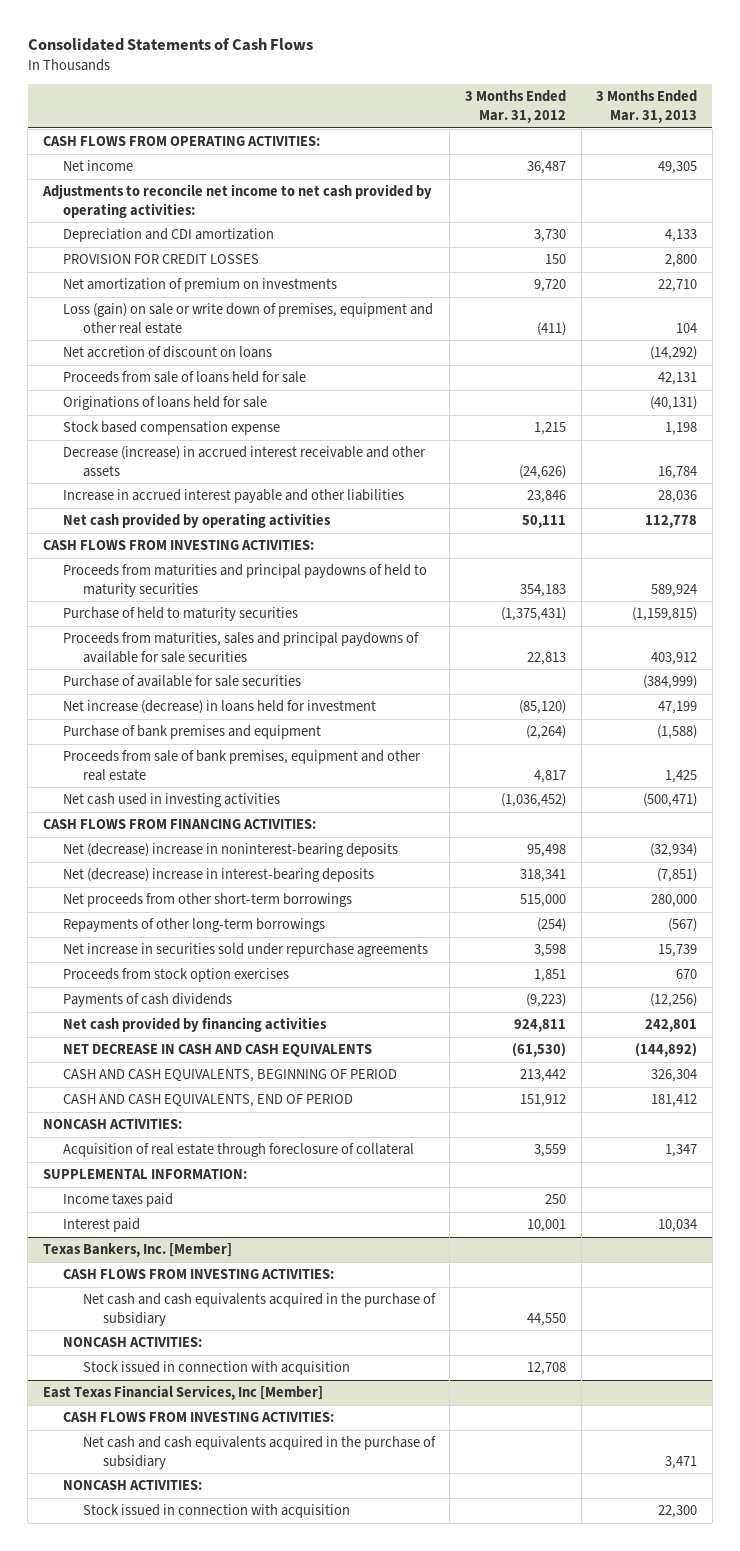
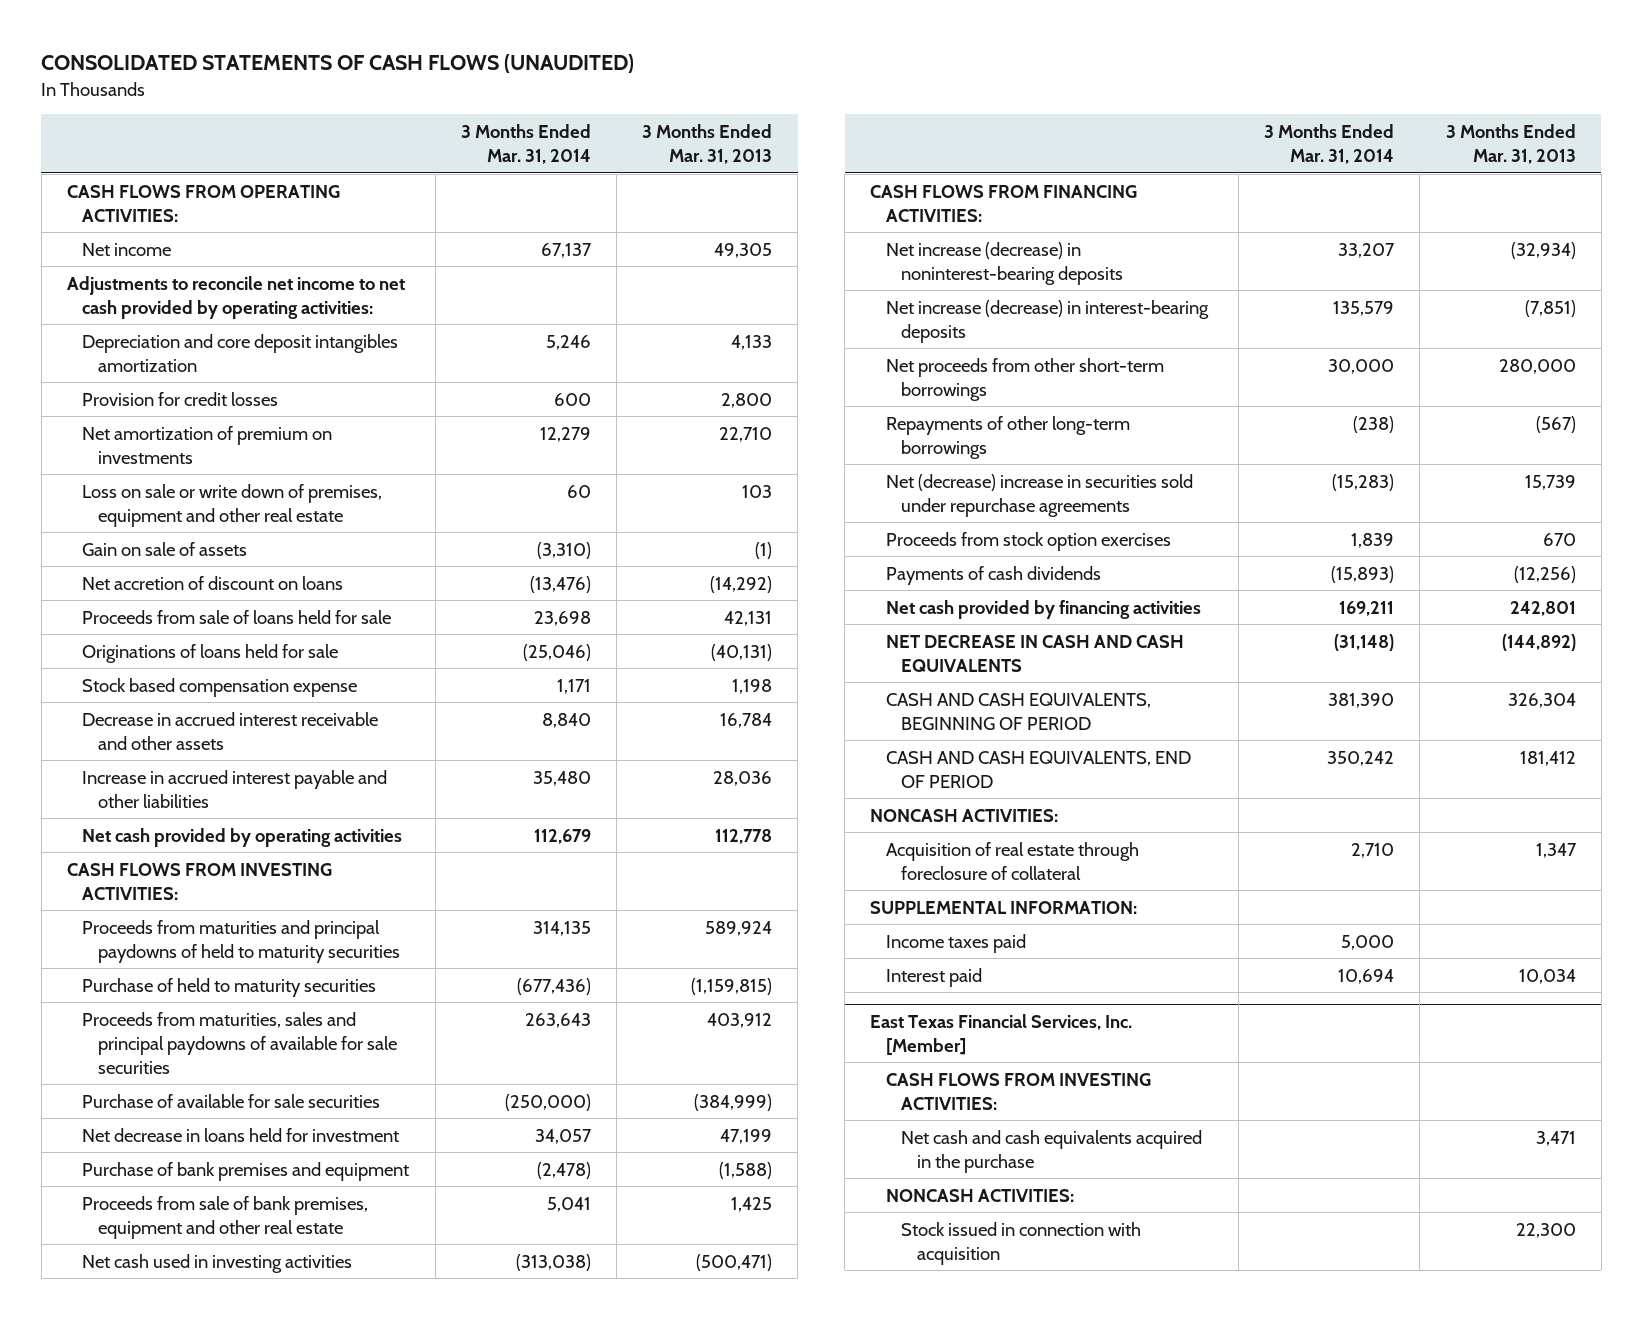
- Consolidated Statements of Cash Flows
+ CONSOLIDATED STATEMENTS OF CASH FLOWS (UNAUDITED)
- | 3 Months Ended Mar. 31, 2012 | 3 Months Ended Mar. 31, 2013
+ | 3 Months Ended Mar. 31, 2014 | 3 Months Ended Mar. 31, 2013
- Depreciation and CDI amortization | 3,730 | 4,133
- PROVISION FOR CREDIT LOSSES | 150 | 2,800
+ Depreciation and core deposit intangibles amortization | 5,246 | 4,133
+ Provision for credit losses | 600 | 2,800
- Loss (gain) on sale or write down of premises, equipment and other real estate | (411) | 104
+ Loss on sale or write down of premises, equipment and other real estate | 60 | 103
+ Gain on sale of assets | (3,310) | (1)
- Decrease (increase) in accrued interest receivable and other assets | (24,626) | 16,784
+ Decrease in accrued interest receivable and other assets | 8,840 | 16,784
- Net increase (decrease) in loans held for investment | (85,120) | 47,199
+ Net decrease in loans held for investment | 34,057 | 47,199
- Net (decrease) increase in noninterest-bearing deposits | 95,498 | (32,934)
- Net (decrease) increase in interest-bearing deposits | 318,341 | (7,851)
+ Net increase (decrease) in noninterest-bearing deposits | 33,207 | (32,934)
+ Net increase (decrease) in interest-bearing deposits | 135,579 | (7,851)
- Net increase in securities sold under repurchase agreements | 3,598 | 15,739
+ Net (decrease) increase in securities sold under repurchase agreements | (15,283) | 15,739
- Texas Bankers, Inc. [Member]
- CASH FLOWS FROM INVESTING ACTIVITIES:
- Net cash and cash equivalents acquired in the purchase of subsidiary | 44,550 |
- NONCASH ACTIVITIES:
- Stock issued in connection with acquisition | 12,708 |
- East Texas Financial Services, Inc [Member]
+ East Texas Financial Services, Inc. [Member]
- Net cash and cash equivalents acquired in the purchase of subsidiary | | 3,471
+ Net cash and cash equivalents acquired in the purchase | | 3,471

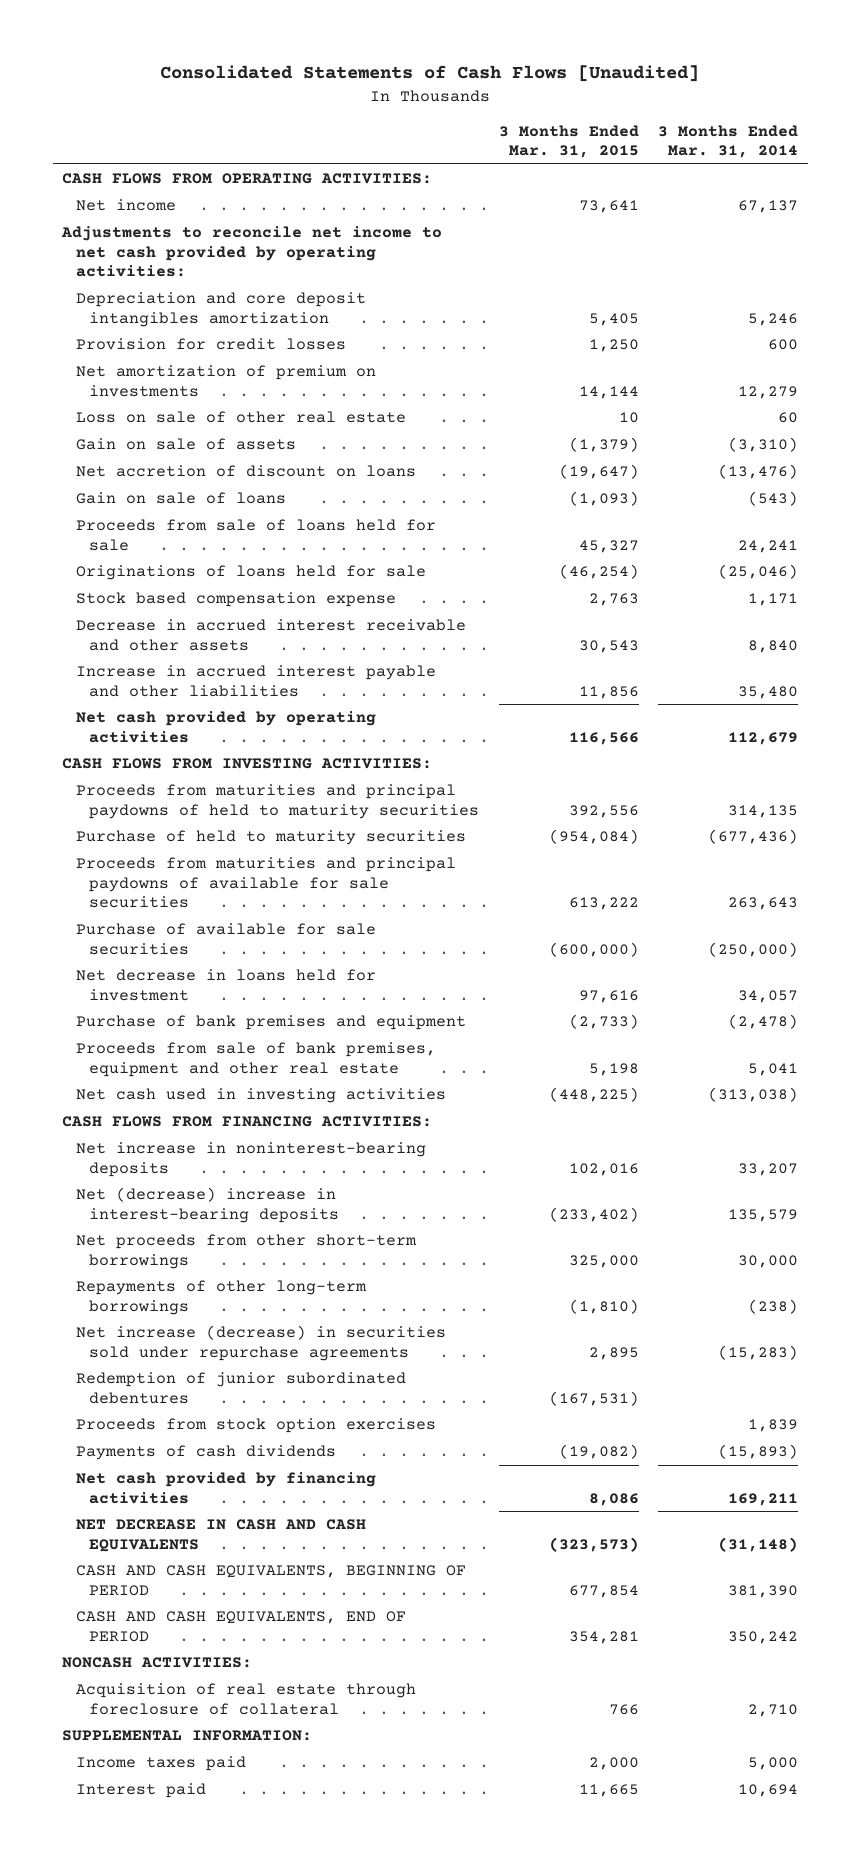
- CONSOLIDATED STATEMENTS OF CASH FLOWS (UNAUDITED)
+ Consolidated Statements of Cash Flows [Unaudited]
- | 3 Months Ended Mar. 31, 2014 | 3 Months Ended Mar. 31, 2013
+ | 3 Months Ended Mar. 31, 2015 | 3 Months Ended Mar. 31, 2014
- Loss on sale or write down of premises, equipment and other real estate | 60 | 103
+ Loss on sale of other real estate | 10 | 60
- Proceeds from sale of loans held for sale | 23,698 | 42,131
+ Gain on sale of loans | (1,093) | (543)
+ Proceeds from sale of loans held for sale | 45,327 | 24,241
- Proceeds from maturities, sales and principal paydowns of available for sale securities | 263,643 | 403,912
+ Proceeds from maturities and principal paydowns of available for sale securities | 613,222 | 263,643
- Net increase (decrease) in noninterest-bearing deposits | 33,207 | (32,934)
- Net increase (decrease) in interest-bearing deposits | 135,579 | (7,851)
+ Net increase in noninterest-bearing deposits | 102,016 | 33,207
+ Net (decrease) increase in interest-bearing deposits | (233,402) | 135,579
- Net (decrease) increase in securities sold under repurchase agreements | (15,283) | 15,739
+ Net increase (decrease) in securities sold under repurchase agreements | 2,895 | (15,283)
+ Redemption of junior subordinated debentures | (167,531) |
- East Texas Financial Services, Inc. [Member]
- CASH FLOWS FROM INVESTING ACTIVITIES:
- Net cash and cash equivalents acquired in the purchase | | 3,471
- NONCASH ACTIVITIES:
- Stock issued in connection with acquisition | | 22,300

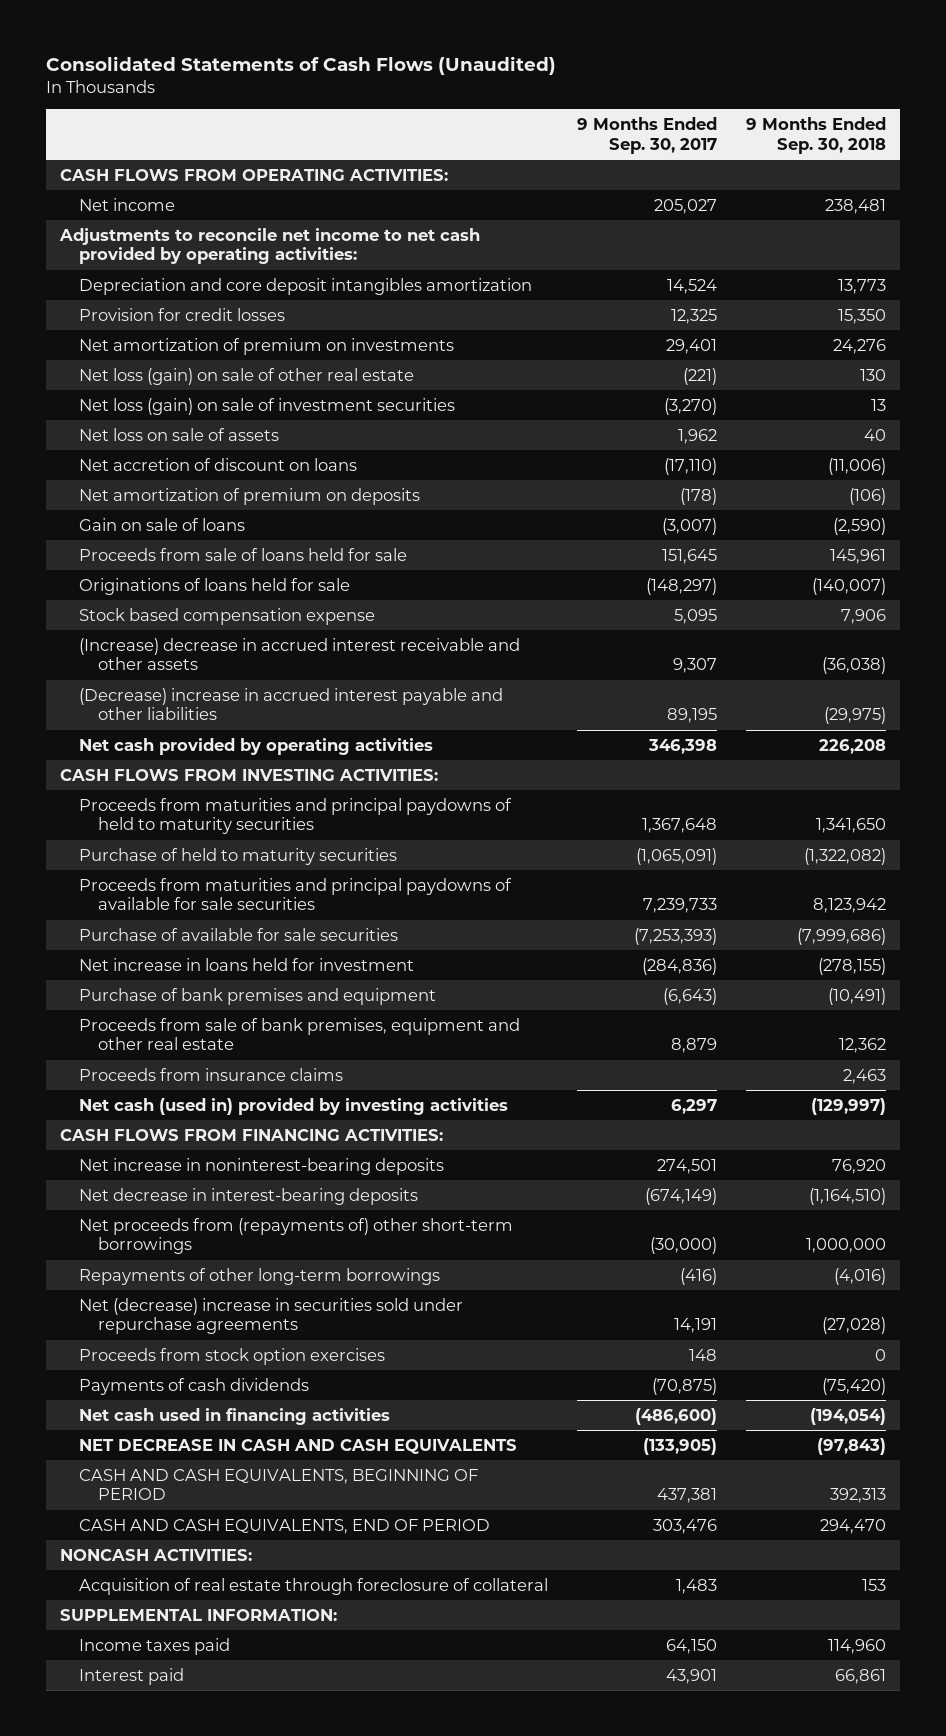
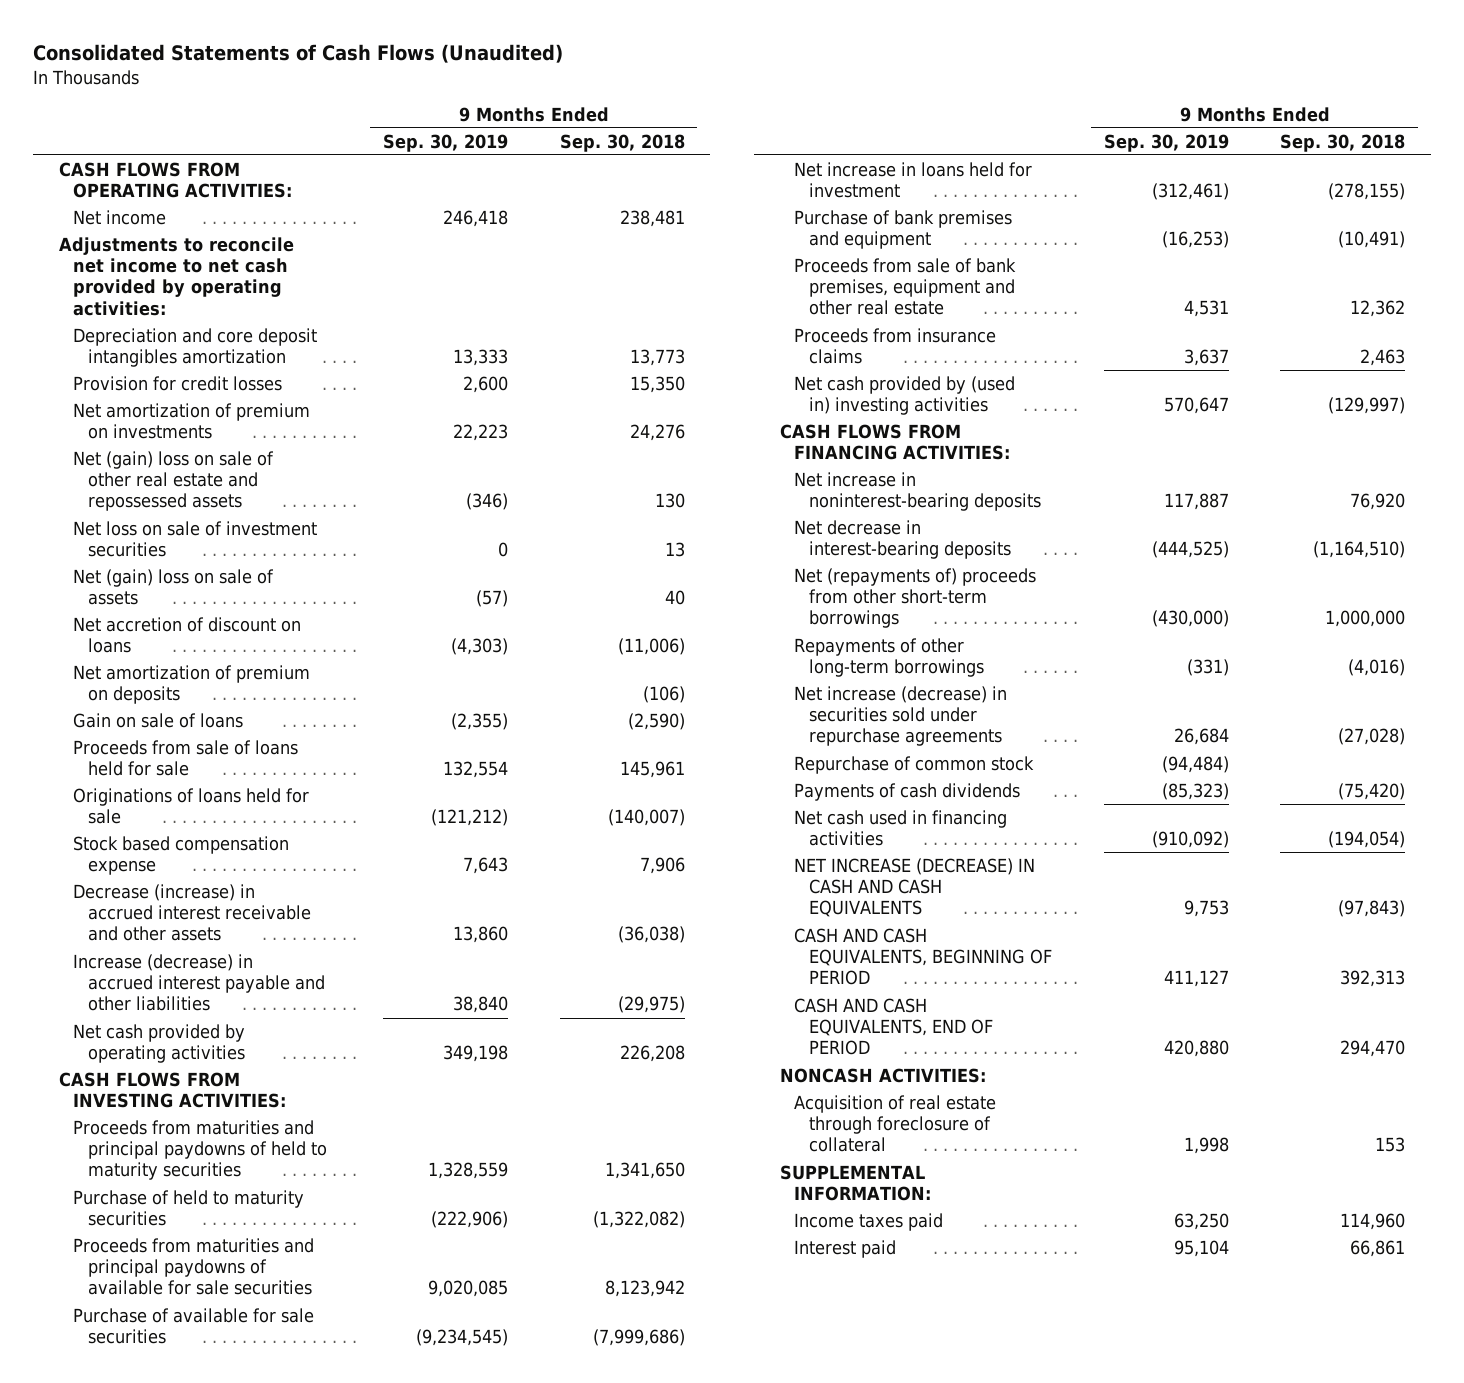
- | 9 Months Ended Sep. 30, 2017 | 9 Months Ended Sep. 30, 2018
+ | 9 Months Ended Sep. 30, 2019 | 9 Months Ended Sep. 30, 2018
- Net loss (gain) on sale of other real estate | (221) | 130
- Net loss (gain) on sale of investment securities | (3,270) | 13
- Net loss on sale of assets | 1,962 | 40
+ Net (gain) loss on sale of other real estate and repossessed assets | (346) | 130
+ Net loss on sale of investment securities | 0 | 13
+ Net (gain) loss on sale of assets | (57) | 40
- (Increase) decrease in accrued interest receivable and other assets | 9,307 | (36,038)
- (Decrease) increase in accrued interest payable and other liabilities | 89,195 | (29,975)
+ Decrease (increase) in accrued interest receivable and other assets | 13,860 | (36,038)
+ Increase (decrease) in accrued interest payable and other liabilities | 38,840 | (29,975)
- Net cash (used in) provided by investing activities | 6,297 | (129,997)
+ Net cash provided by (used in) investing activities | 570,647 | (129,997)
- Net proceeds from (repayments of) other short-term borrowings | (30,000) | 1,000,000
+ Net (repayments of) proceeds from other short-term borrowings | (430,000) | 1,000,000
- Net (decrease) increase in securities sold under repurchase agreements | 14,191 | (27,028)
- Proceeds from stock option exercises | 148 | 0
+ Net increase (decrease) in securities sold under repurchase agreements | 26,684 | (27,028)
+ Repurchase of common stock | (94,484) |
- NET DECREASE IN CASH AND CASH EQUIVALENTS | (133,905) | (97,843)
+ NET INCREASE (DECREASE) IN CASH AND CASH EQUIVALENTS | 9,753 | (97,843)

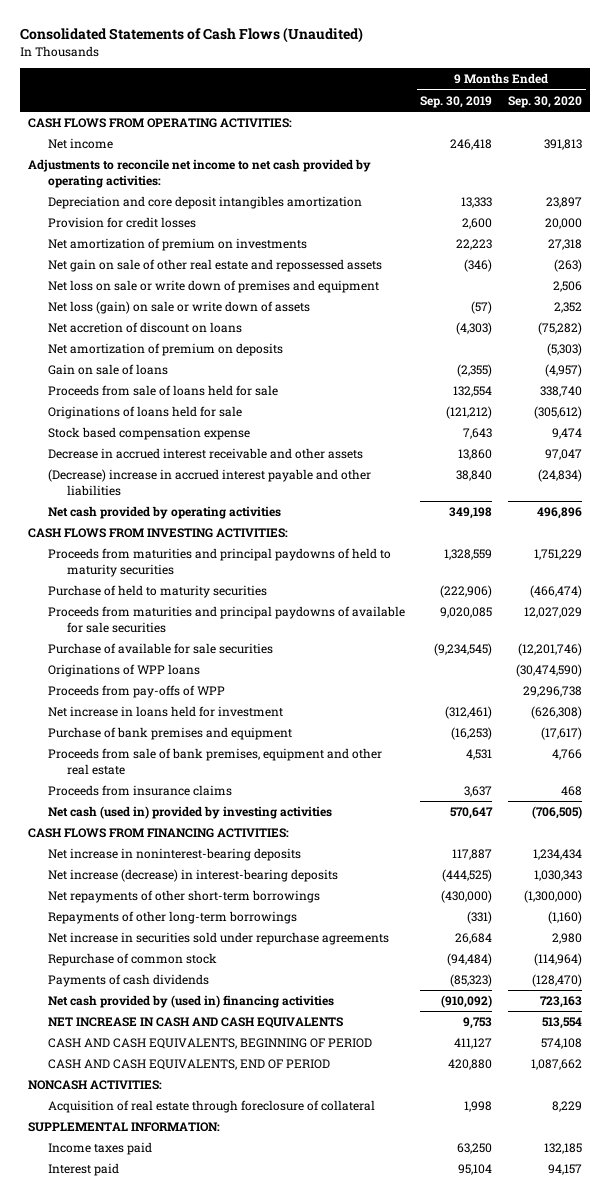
- | 9 Months Ended Sep. 30, 2019 | 9 Months Ended Sep. 30, 2018
+ | 9 Months Ended Sep. 30, 2019 | 9 Months Ended Sep. 30, 2020
- Net (gain) loss on sale of other real estate and repossessed assets | (346) | 130
- Net loss on sale of investment securities | 0 | 13
- Net (gain) loss on sale of assets | (57) | 40
+ Net gain on sale of other real estate and repossessed assets | (346) | (263)
+ Net loss on sale or write down of premises and equipment | | 2,506
+ Net loss (gain) on sale or write down of assets | (57) | 2,352
- Decrease (increase) in accrued interest receivable and other assets | 13,860 | (36,038)
- Increase (decrease) in accrued interest payable and other liabilities | 38,840 | (29,975)
+ Decrease in accrued interest receivable and other assets | 13,860 | 97,047
+ (Decrease) increase in accrued interest payable and other liabilities | 38,840 | (24,834)
+ Originations of WPP loans | | (30,474,590)
+ Proceeds from pay-offs of WPP | | 29,296,738
- Net cash provided by (used in) investing activities | 570,647 | (129,997)
+ Net cash (used in) provided by investing activities | 570,647 | (706,505)
- Net decrease in interest-bearing deposits | (444,525) | (1,164,510)
- Net (repayments of) proceeds from other short-term borrowings | (430,000) | 1,000,000
+ Net increase (decrease) in interest-bearing deposits | (444,525) | 1,030,343
+ Net repayments of other short-term borrowings | (430,000) | (1,300,000)
- Net increase (decrease) in securities sold under repurchase agreements | 26,684 | (27,028)
+ Net increase in securities sold under repurchase agreements | 26,684 | 2,980
- Net cash used in financing activities | (910,092) | (194,054)
- NET INCREASE (DECREASE) IN CASH AND CASH EQUIVALENTS | 9,753 | (97,843)
+ Net cash provided by (used in) financing activities | (910,092) | 723,163
+ NET INCREASE IN CASH AND CASH EQUIVALENTS | 9,753 | 513,554

